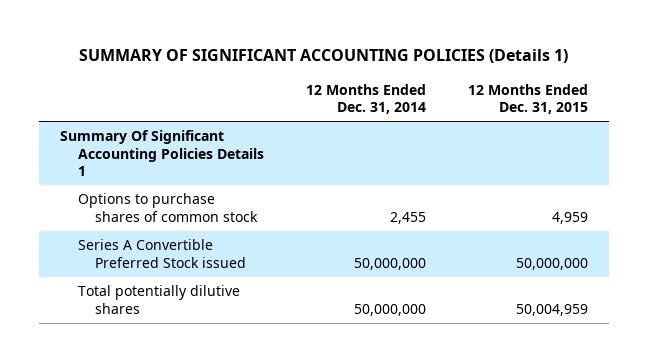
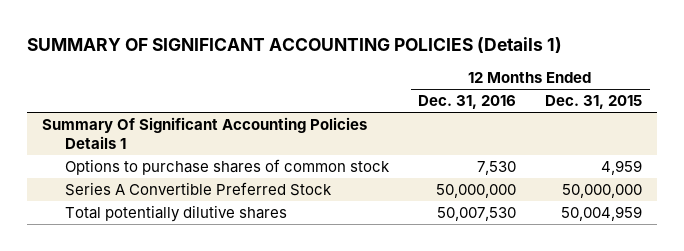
- | 12 Months Ended Dec. 31, 2014 | 12 Months Ended Dec. 31, 2015
+ | 12 Months Ended Dec. 31, 2016 | 12 Months Ended Dec. 31, 2015
- Series A Convertible Preferred Stock issued | 50,000,000 | 50,000,000
+ Series A Convertible Preferred Stock | 50,000,000 | 50,000,000

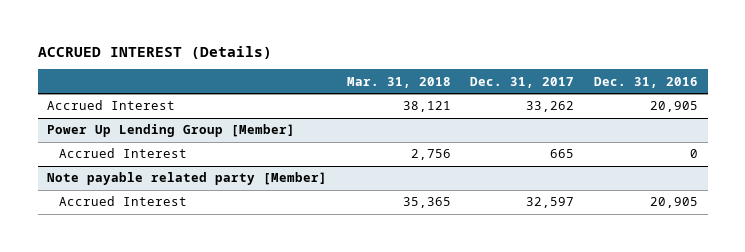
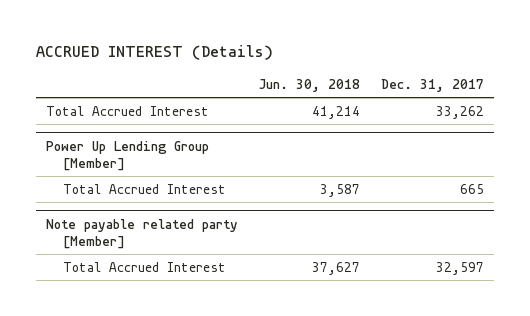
- | Mar. 31, 2018 | Dec. 31, 2017 | Dec. 31, 2016
+ | Jun. 30, 2018 | Dec. 31, 2017
- Accrued Interest | 38,121 | 33,262 | 20,905
+ Total Accrued Interest | 41,214 | 33,262
@ Power Up Lending Group [Member]
- Accrued Interest | 2,756 | 665 | 0
+ Total Accrued Interest | 3,587 | 665
@ Note payable related party [Member]
- Accrued Interest | 35,365 | 32,597 | 20,905
+ Total Accrued Interest | 37,627 | 32,597

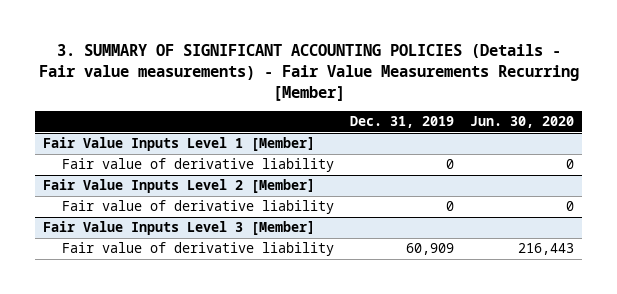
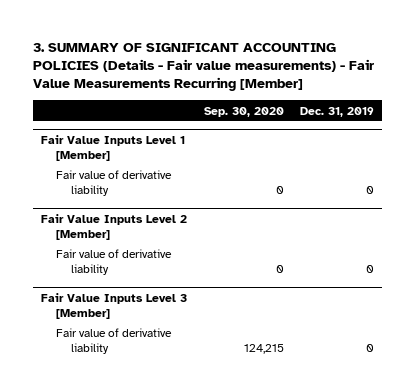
- | Dec. 31, 2019 | Jun. 30, 2020
+ | Sep. 30, 2020 | Dec. 31, 2019
@ Fair Value Inputs Level 3 [Member]
- Fair value of derivative liability | 60,909 | 216,443
+ Fair value of derivative liability | 124,215 | 0

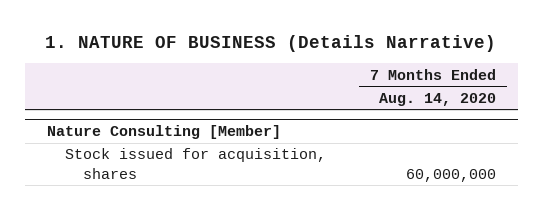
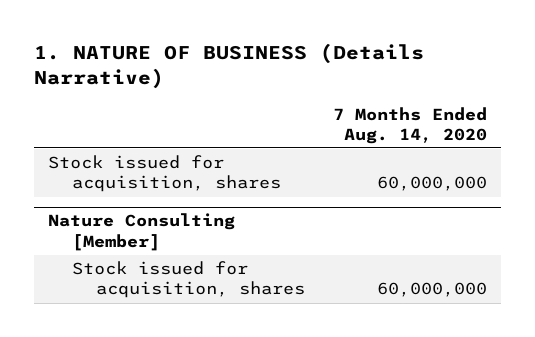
+ Stock issued for acquisition, shares | 60,000,000

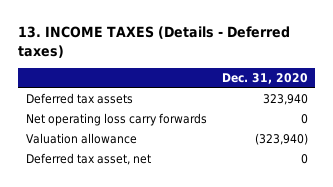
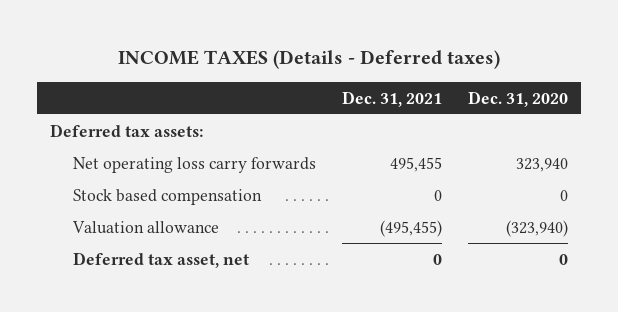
- 13. INCOME TAXES (Details - Deferred taxes)
+ INCOME TAXES (Details - Deferred taxes)
- | Dec. 31, 2020
+ | Dec. 31, 2021 | Dec. 31, 2020
- Deferred tax assets | 323,940
- Net operating loss carry forwards | 0
+ Deferred tax assets:
+ Net operating loss carry forwards | 495,455 | 323,940
+ Stock based compensation | 0 | 0

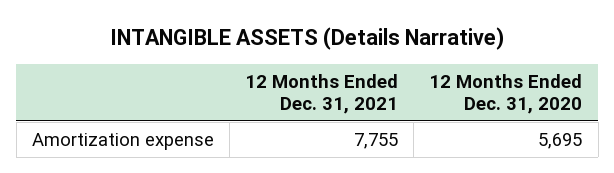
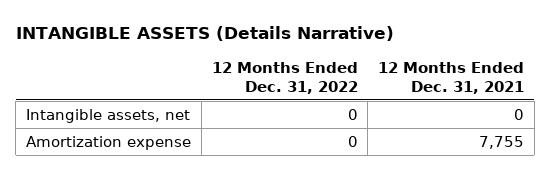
- | 12 Months Ended Dec. 31, 2021 | 12 Months Ended Dec. 31, 2020
+ | 12 Months Ended Dec. 31, 2022 | 12 Months Ended Dec. 31, 2021
+ Intangible assets, net | 0 | 0

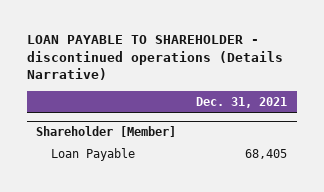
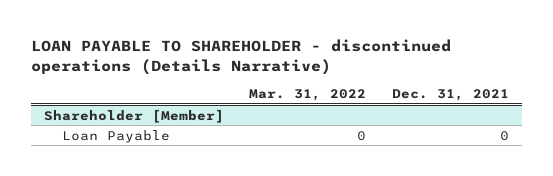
- | Dec. 31, 2021
+ | Mar. 31, 2022 | Dec. 31, 2021
@ Shareholder [Member]
- Loan Payable | 68,405
+ Loan Payable | 0 | 0

